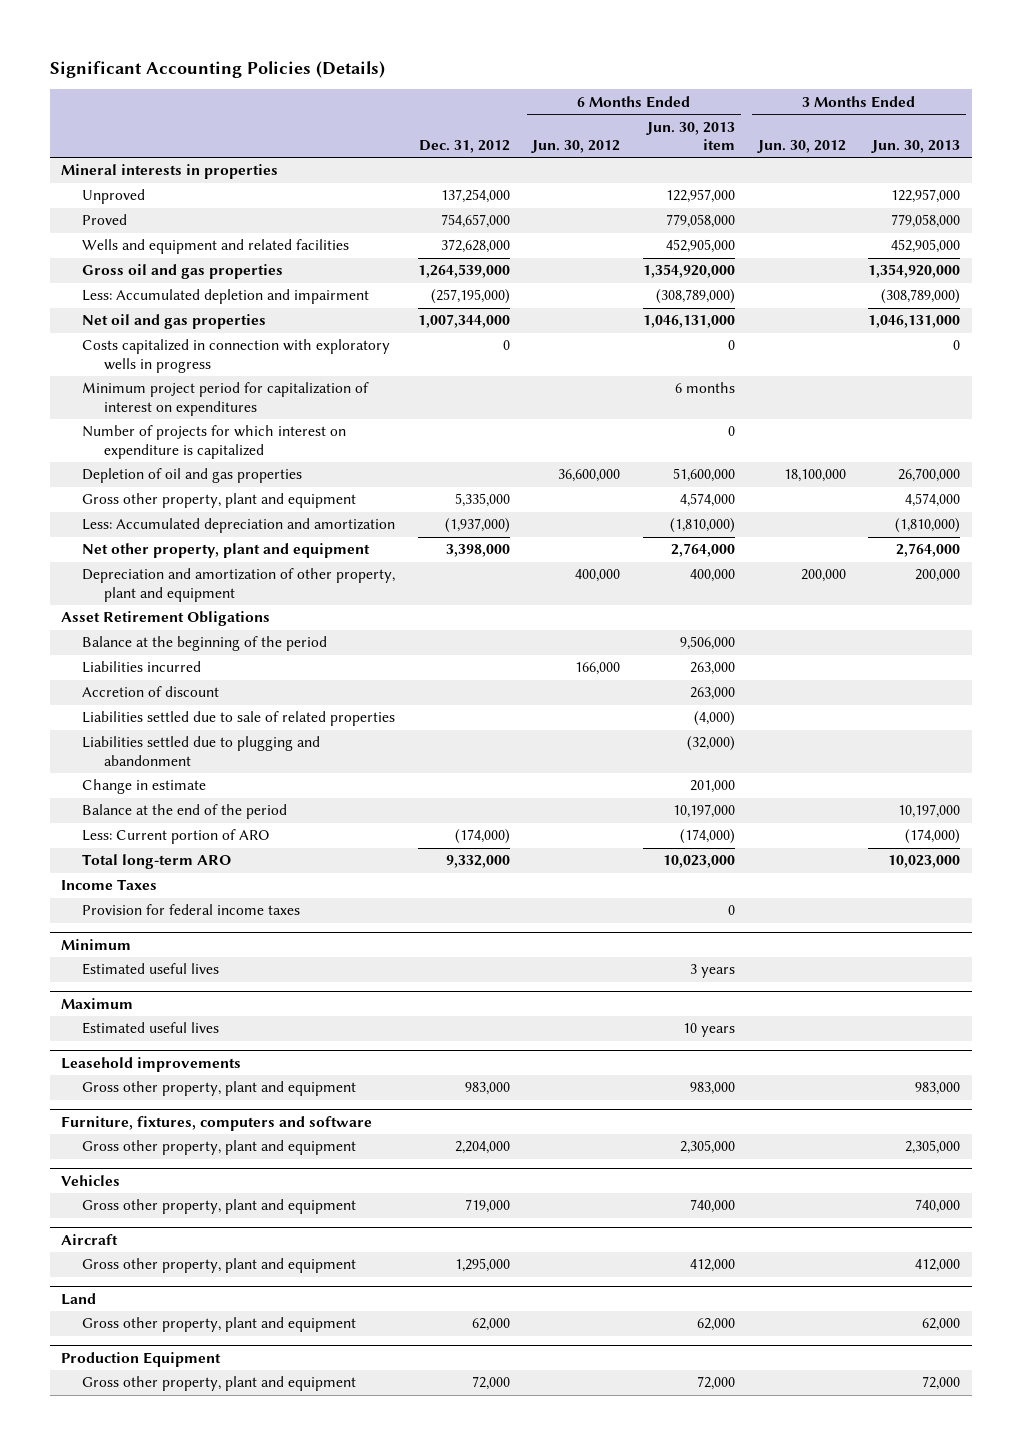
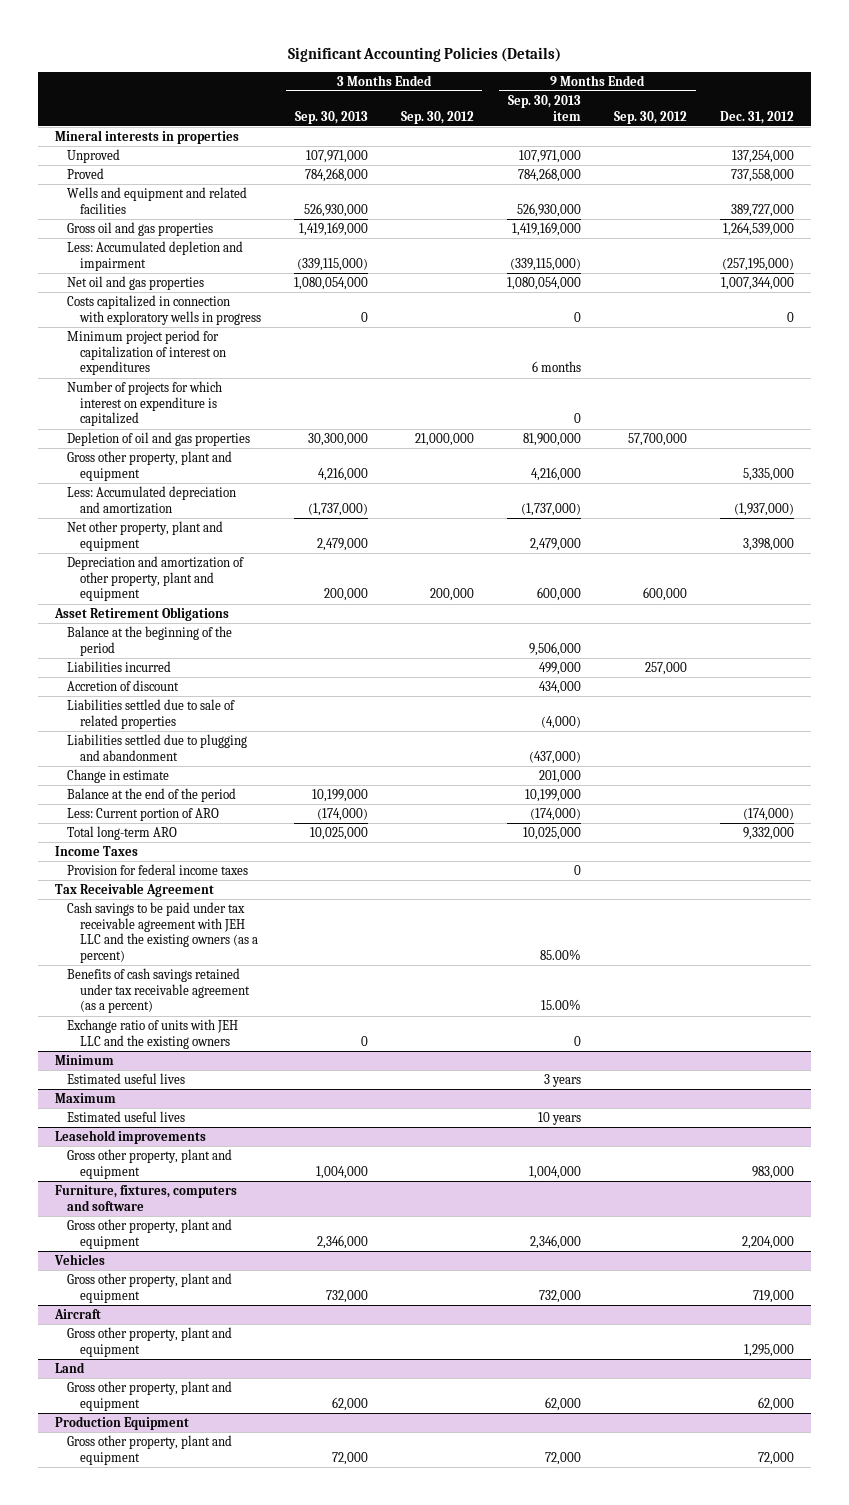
- | Dec. 31, 2012 | 6 Months Ended Jun. 30, 2012 | 6 Months Ended Jun. 30, 2013 item | 3 Months Ended Jun. 30, 2012 | 3 Months Ended Jun. 30, 2013
+ | 3 Months Ended Sep. 30, 2013 | 3 Months Ended Sep. 30, 2012 | 9 Months Ended Sep. 30, 2013 item | 9 Months Ended Sep. 30, 2012 | Dec. 31, 2012
- Proved | 754,657,000 | | 779,058,000 | | 779,058,000
- Wells and equipment and related facilities | 372,628,000 | | 452,905,000 | | 452,905,000
+ Proved | 784,268,000 | | 784,268,000 | | 737,558,000
+ Wells and equipment and related facilities | 526,930,000 | | 526,930,000 | | 389,727,000
+ Tax Receivable Agreement
+ Cash savings to be paid under tax receivable agreement with JEH LLC and the existing owners (as a percent) | | | 85.00% | |
+ Benefits of cash savings retained under tax receivable agreement (as a percent) | | | 15.00% | |
+ Exchange ratio of units with JEH LLC and the existing owners | 0 | | 0 | |

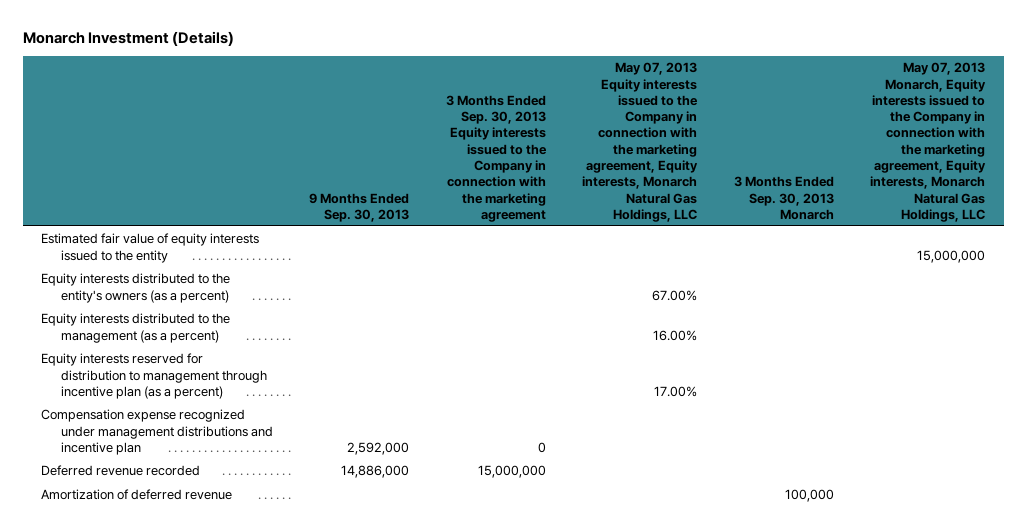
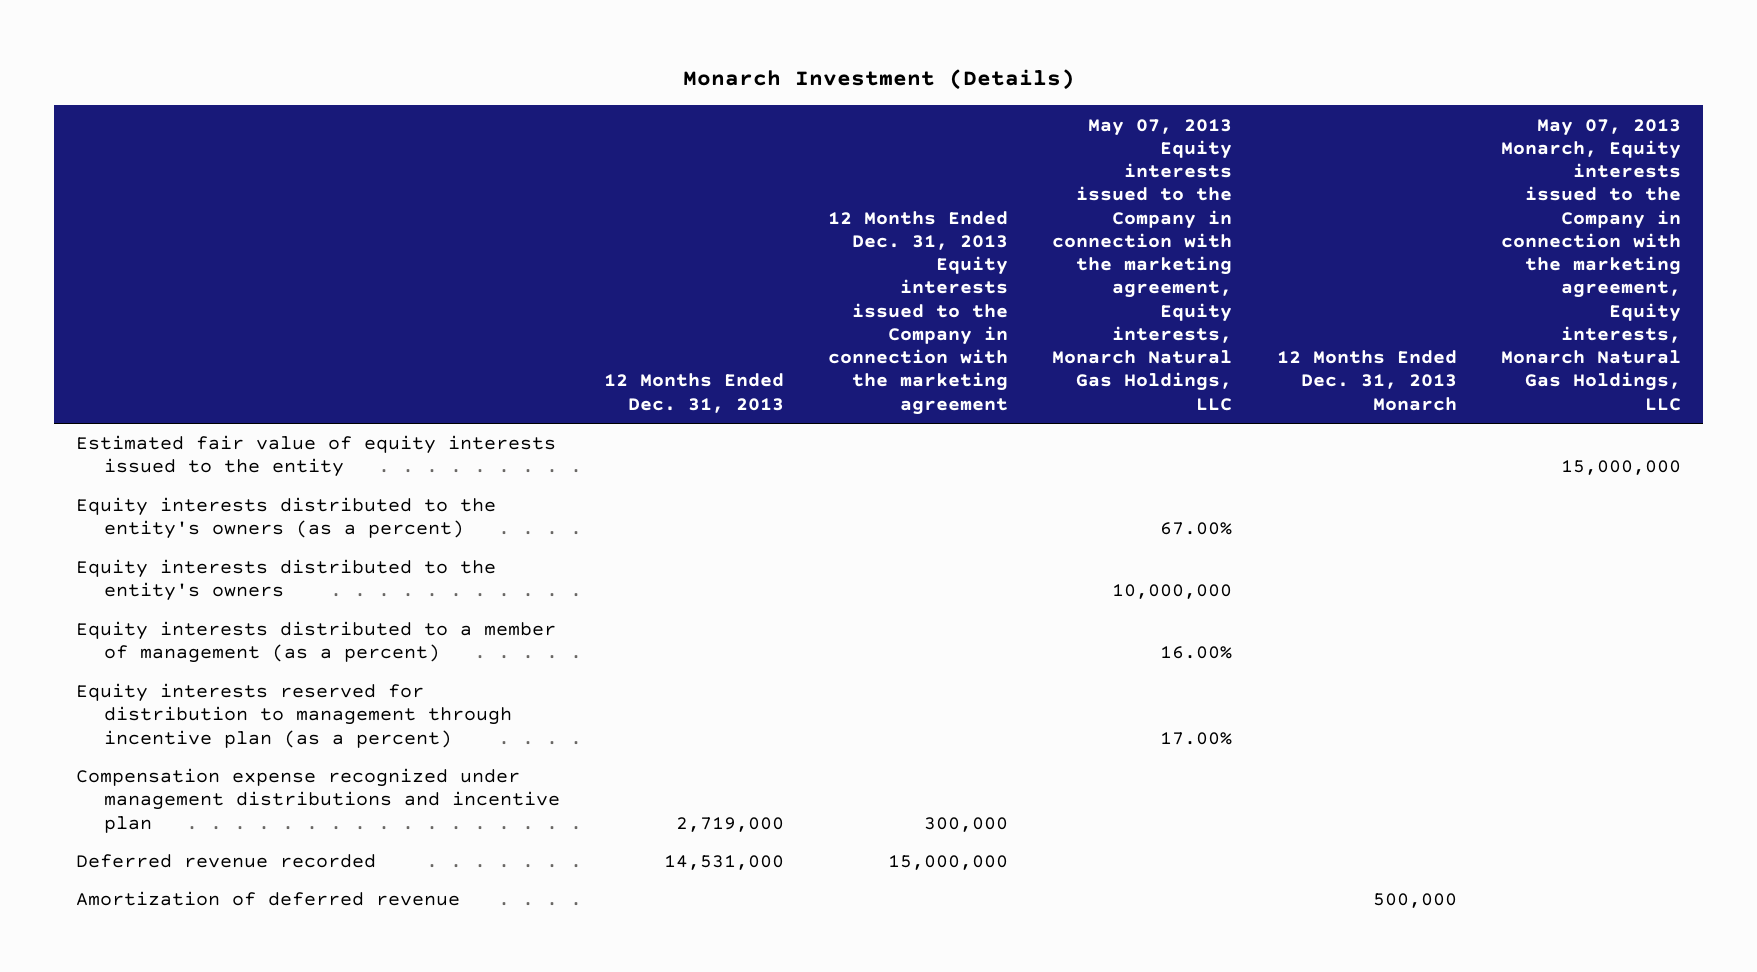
- | 9 Months Ended Sep. 30, 2013 | 3 Months Ended Sep. 30, 2013 Equity interests issued to the Company in connection with the marketing agreement | May 07, 2013 Equity interests issued to the Company in connection with the marketing agreement, Equity interests, Monarch Natural Gas Holdings, LLC | 3 Months Ended Sep. 30, 2013 Monarch | May 07, 2013 Monarch, Equity interests issued to the Company in connection with the marketing agreement, Equity interests, Monarch Natural Gas Holdings, LLC
+ | 12 Months Ended Dec. 31, 2013 | 12 Months Ended Dec. 31, 2013 Equity interests issued to the Company in connection with the marketing agreement | May 07, 2013 Equity interests issued to the Company in connection with the marketing agreement, Equity interests, Monarch Natural Gas Holdings, LLC | 12 Months Ended Dec. 31, 2013 Monarch | May 07, 2013 Monarch, Equity interests issued to the Company in connection with the marketing agreement, Equity interests, Monarch Natural Gas Holdings, LLC
- Equity interests distributed to the management (as a percent) | | | 16.00% | |
+ Equity interests distributed to the entity's owners | | | 10,000,000 | |
+ Equity interests distributed to a member of management (as a percent) | | | 16.00% | |

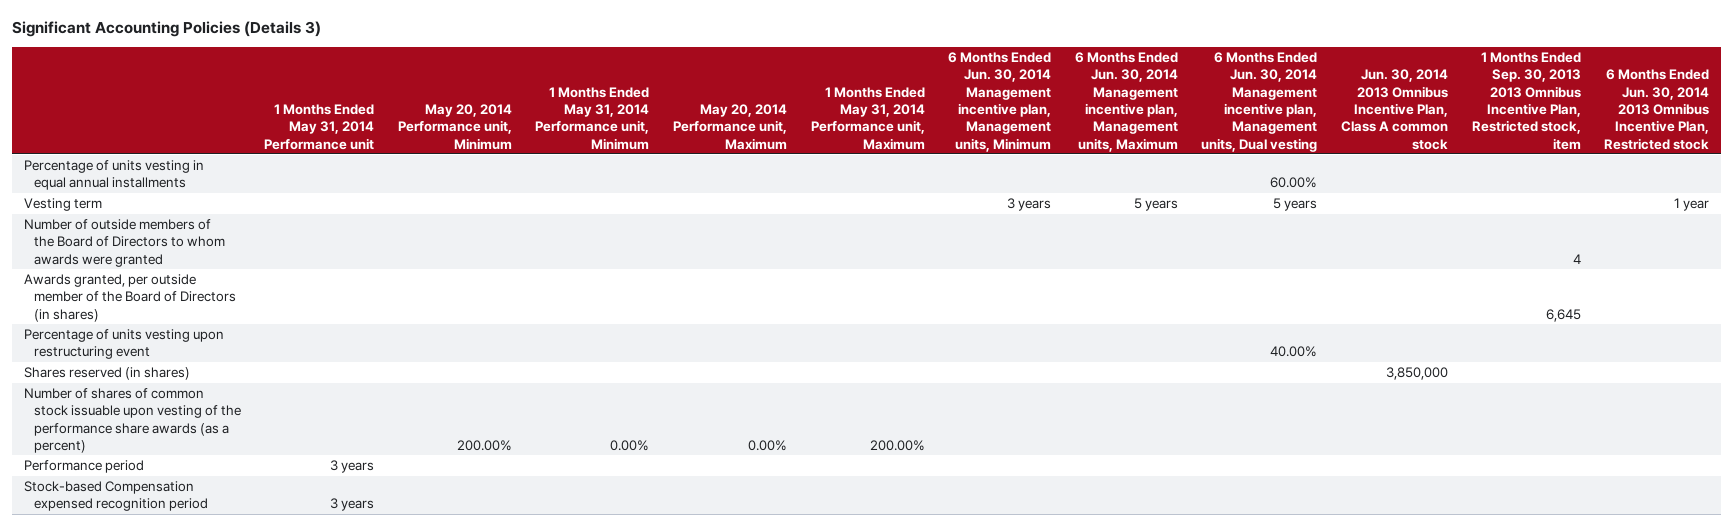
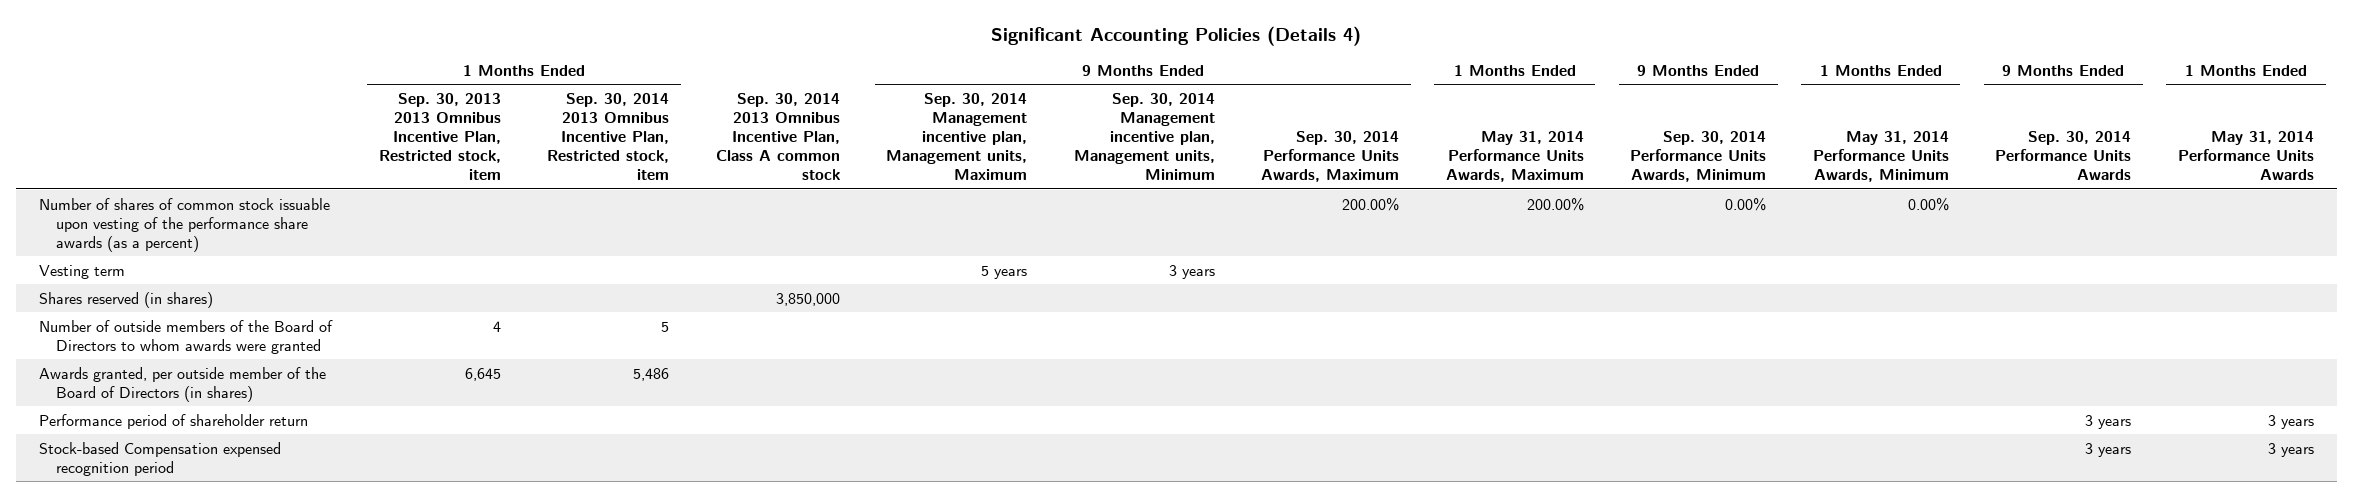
- Significant Accounting Policies (Details 3)
+ Significant Accounting Policies (Details 4)
- | 1 Months Ended May 31, 2014 Performance unit | May 20, 2014 Performance unit, Minimum | 1 Months Ended May 31, 2014 Performance unit, Minimum | May 20, 2014 Performance unit, Maximum | 1 Months Ended May 31, 2014 Performance unit, Maximum | 6 Months Ended Jun. 30, 2014 Management incentive plan, Management units, Minimum | 6 Months Ended Jun. 30, 2014 Management incentive plan, Management units, Maximum | 6 Months Ended Jun. 30, 2014 Management incentive plan, Management units, Dual vesting | Jun. 30, 2014 2013 Omnibus Incentive Plan, Class A common stock | 1 Months Ended Sep. 30, 2013 2013 Omnibus Incentive Plan, Restricted stock, item | 6 Months Ended Jun. 30, 2014 2013 Omnibus Incentive Plan, Restricted stock
+ | 1 Months Ended Sep. 30, 2013 2013 Omnibus Incentive Plan, Restricted stock, item | 1 Months Ended Sep. 30, 2014 2013 Omnibus Incentive Plan, Restricted stock, item | Sep. 30, 2014 2013 Omnibus Incentive Plan, Class A common stock | 9 Months Ended Sep. 30, 2014 Management incentive plan, Management units, Maximum | 9 Months Ended Sep. 30, 2014 Management incentive plan, Management units, Minimum | 9 Months Ended Sep. 30, 2014 Performance Units Awards, Maximum | 1 Months Ended May 31, 2014 Performance Units Awards, Maximum | 9 Months Ended Sep. 30, 2014 Performance Units Awards, Minimum | 1 Months Ended May 31, 2014 Performance Units Awards, Minimum | 9 Months Ended Sep. 30, 2014 Performance Units Awards | 1 Months Ended May 31, 2014 Performance Units Awards
- Percentage of units vesting in equal annual installments | | | | | | | | 60.00% | | |
moved up: Number of shares of common stock issuable upon vesting of the performance share awards (as a percent) | | | | | | 200.00% | 200.00% | 0.00% | 0.00% | |
moved up: Shares reserved (in shares) | | | 3,850,000 | | | | | | | |
- Percentage of units vesting upon restructuring event | | | | | | | | 40.00% | | |
- Performance period | 3 years | | | | | | | | | |
+ Performance period of shareholder return | | | | | | | | | | 3 years | 3 years

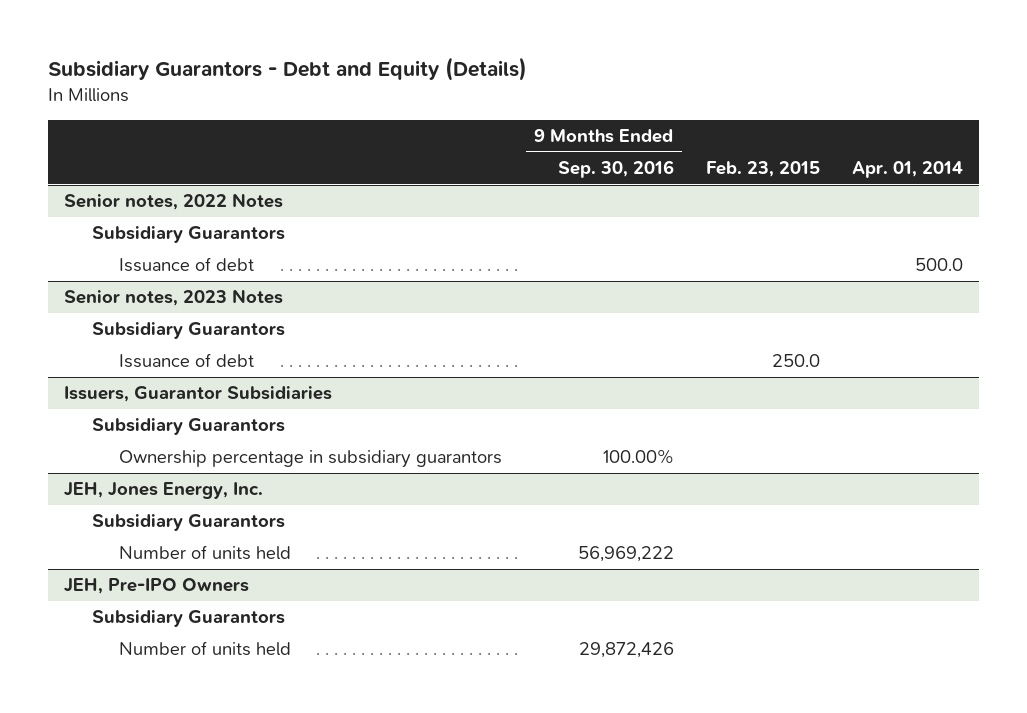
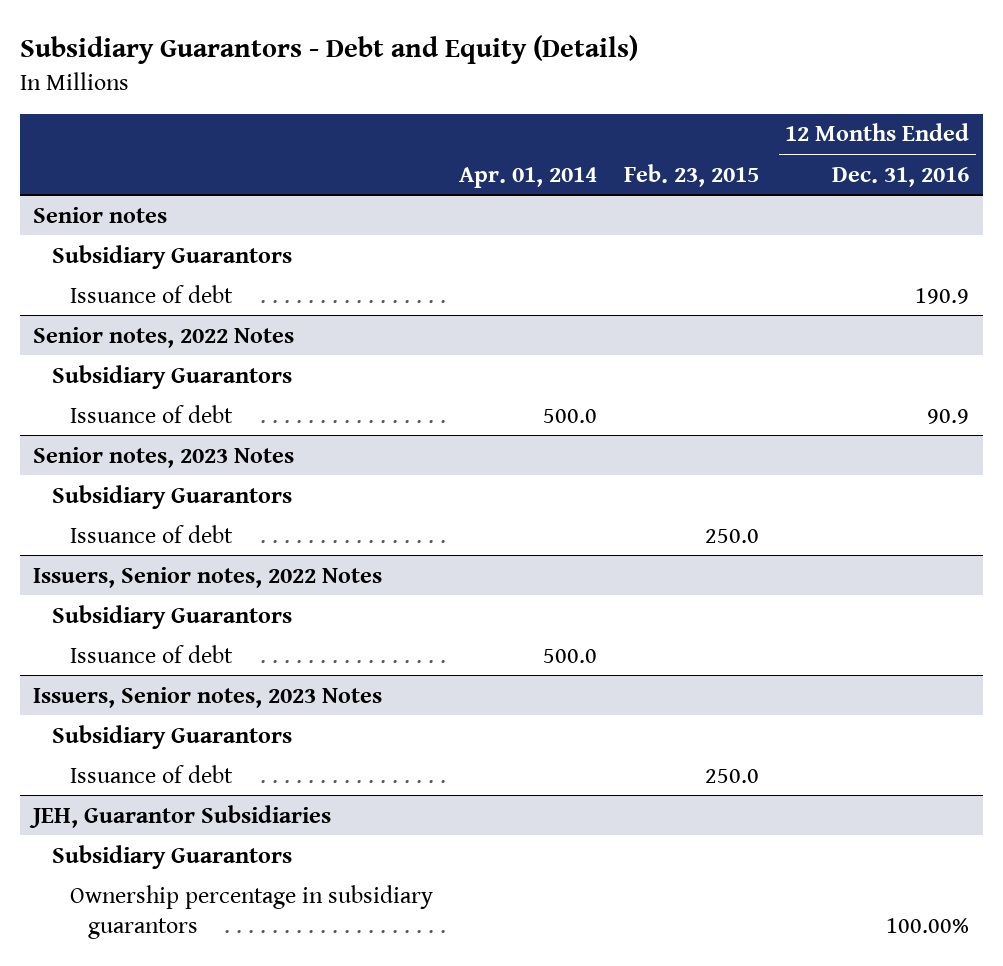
- | 9 Months Ended Sep. 30, 2016 | Feb. 23, 2015 | Apr. 01, 2014
+ | Apr. 01, 2014 | Feb. 23, 2015 | 12 Months Ended Dec. 31, 2016
+ Senior notes
+ Subsidiary Guarantors
+ Issuance of debt | | | 190.9
- Issuers, Guarantor Subsidiaries
+ Issuers, Senior notes, 2022 Notes
+ Subsidiary Guarantors
+ Issuance of debt | 500.0 | |
+ Issuers, Senior notes, 2023 Notes
+ Subsidiary Guarantors
+ Issuance of debt | | 250.0 |
+ JEH, Guarantor Subsidiaries
- JEH, Jones Energy, Inc.
- Subsidiary Guarantors
- Number of units held | 56,969,222 | |
- JEH, Pre-IPO Owners
- Subsidiary Guarantors
- Number of units held | 29,872,426 | |

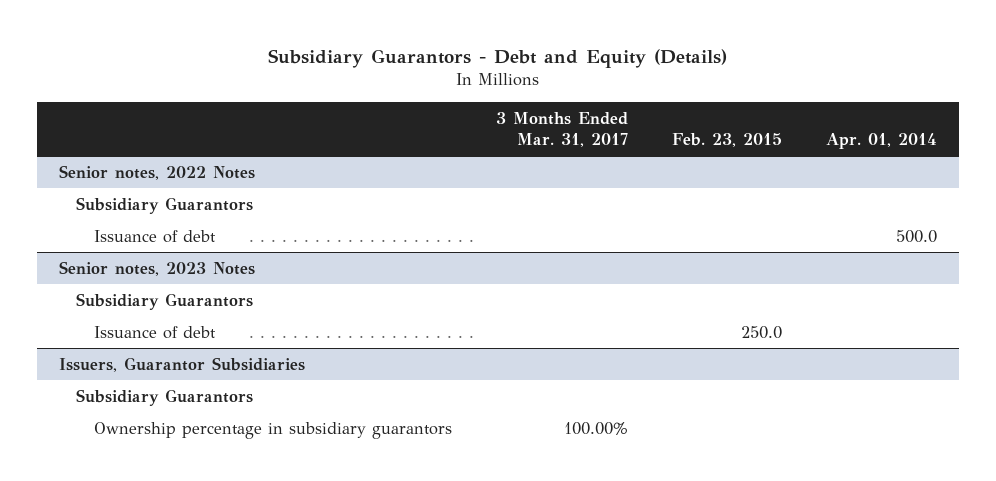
- | Apr. 01, 2014 | Feb. 23, 2015 | 12 Months Ended Dec. 31, 2016
+ | 3 Months Ended Mar. 31, 2017 | Feb. 23, 2015 | Apr. 01, 2014
- Senior notes
- Subsidiary Guarantors
- Issuance of debt | | | 190.9
- Issuers, Senior notes, 2022 Notes
- Subsidiary Guarantors
- Issuance of debt | 500.0 | |
- Issuers, Senior notes, 2023 Notes
- Subsidiary Guarantors
- Issuance of debt | | 250.0 |
- JEH, Guarantor Subsidiaries
+ Issuers, Guarantor Subsidiaries

